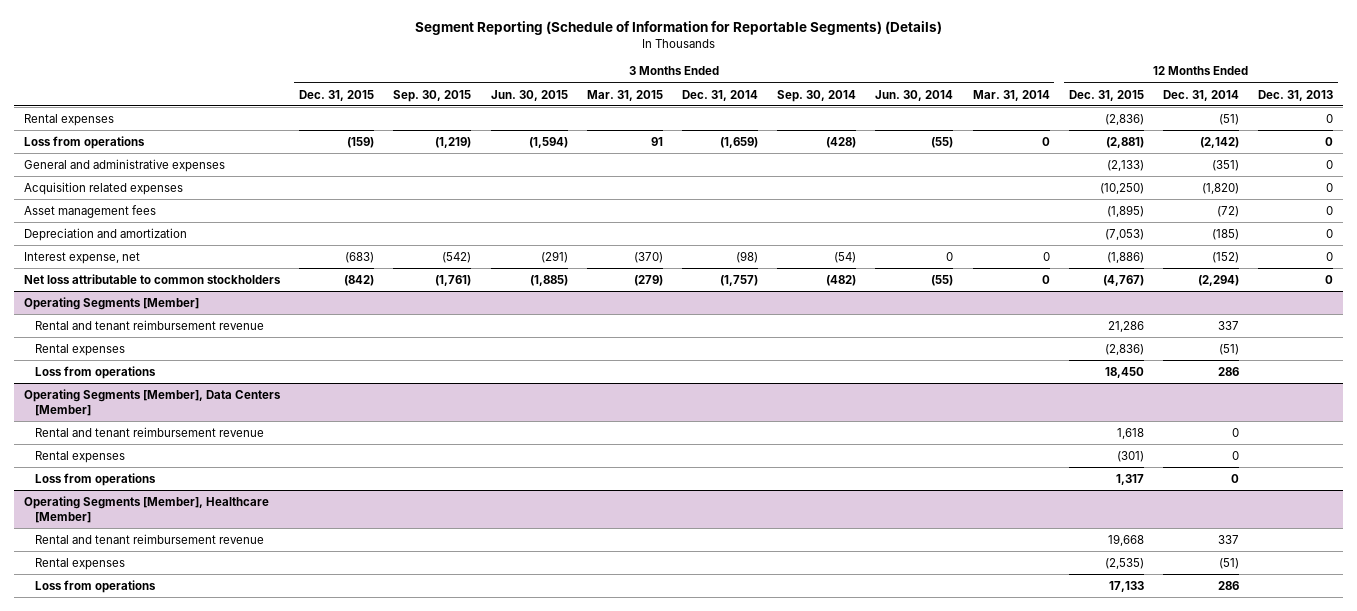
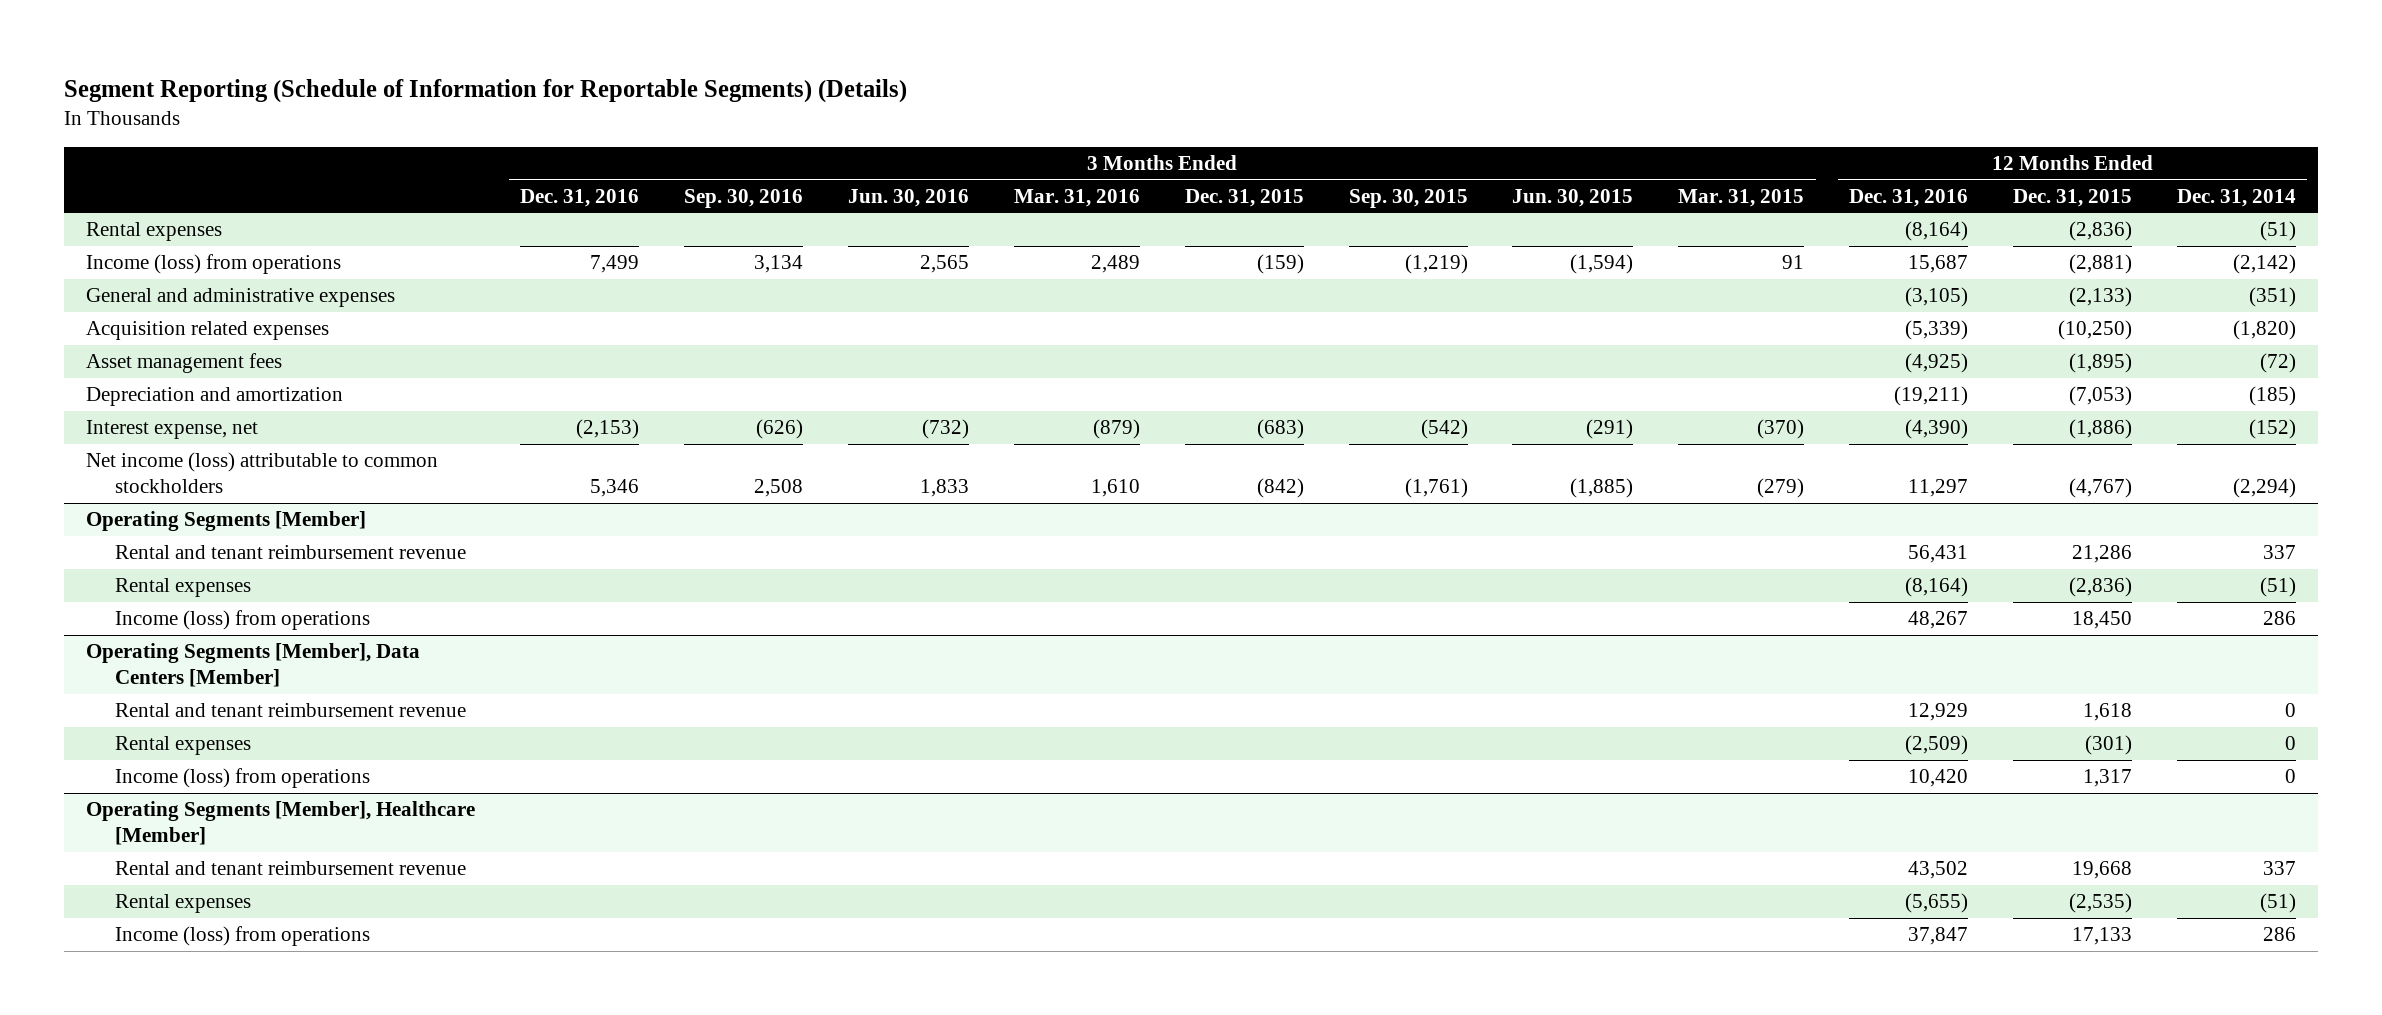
- | 3 Months Ended Dec. 31, 2015 | 3 Months Ended Sep. 30, 2015 | 3 Months Ended Jun. 30, 2015 | 3 Months Ended Mar. 31, 2015 | 3 Months Ended Dec. 31, 2014 | 3 Months Ended Sep. 30, 2014 | 3 Months Ended Jun. 30, 2014 | 3 Months Ended Mar. 31, 2014 | 12 Months Ended Dec. 31, 2015 | 12 Months Ended Dec. 31, 2014 | 12 Months Ended Dec. 31, 2013
+ | 3 Months Ended Dec. 31, 2016 | 3 Months Ended Sep. 30, 2016 | 3 Months Ended Jun. 30, 2016 | 3 Months Ended Mar. 31, 2016 | 3 Months Ended Dec. 31, 2015 | 3 Months Ended Sep. 30, 2015 | 3 Months Ended Jun. 30, 2015 | 3 Months Ended Mar. 31, 2015 | 12 Months Ended Dec. 31, 2016 | 12 Months Ended Dec. 31, 2015 | 12 Months Ended Dec. 31, 2014
- Loss from operations | (159) | (1,219) | (1,594) | 91 | (1,659) | (428) | (55) | 0 | (2,881) | (2,142) | 0
+ Income (loss) from operations | 7,499 | 3,134 | 2,565 | 2,489 | (159) | (1,219) | (1,594) | 91 | 15,687 | (2,881) | (2,142)
- Net loss attributable to common stockholders | (842) | (1,761) | (1,885) | (279) | (1,757) | (482) | (55) | 0 | (4,767) | (2,294) | 0
+ Net income (loss) attributable to common stockholders | 5,346 | 2,508 | 1,833 | 1,610 | (842) | (1,761) | (1,885) | (279) | 11,297 | (4,767) | (2,294)
@ Operating Segments [Member]
- Loss from operations | | | | | | | | | 18,450 | 286 |
+ Income (loss) from operations | | | | | | | | | 48,267 | 18,450 | 286
@ Operating Segments [Member], Data Centers [Member]
- Loss from operations | | | | | | | | | 1,317 | 0 |
+ Income (loss) from operations | | | | | | | | | 10,420 | 1,317 | 0
@ Operating Segments [Member], Healthcare [Member]
- Loss from operations | | | | | | | | | 17,133 | 286 |
+ Income (loss) from operations | | | | | | | | | 37,847 | 17,133 | 286

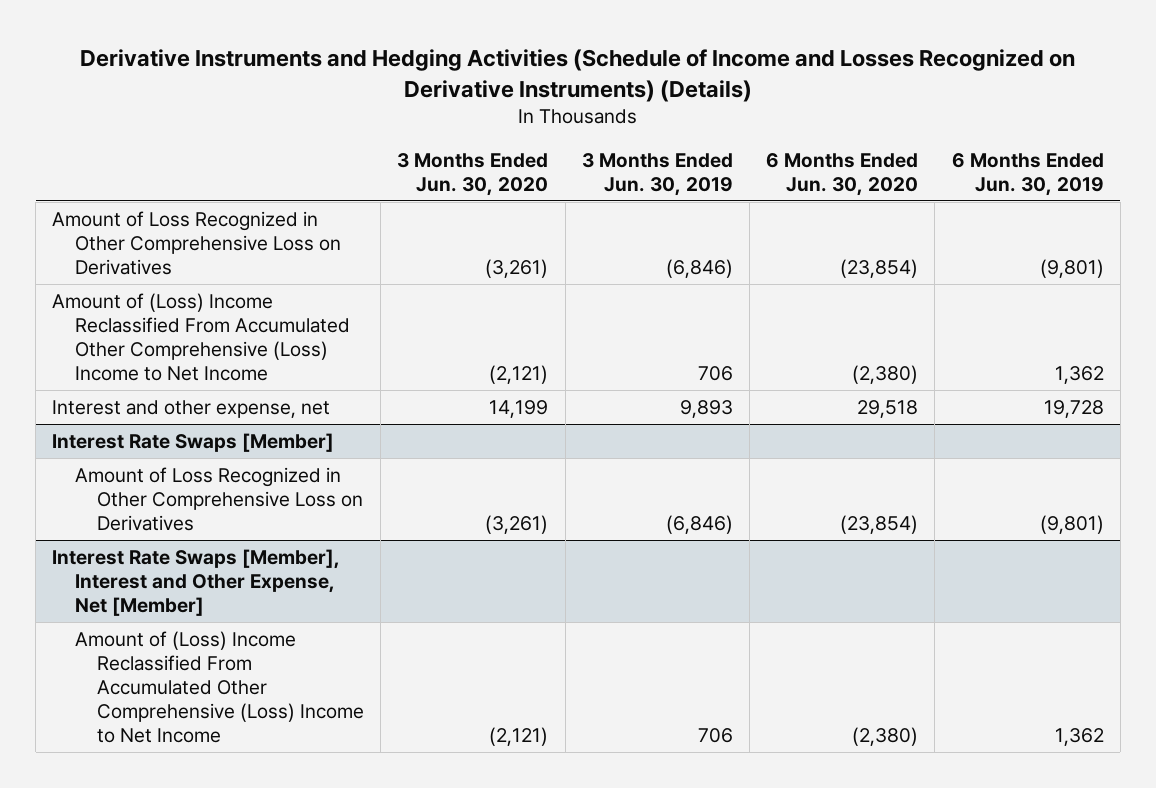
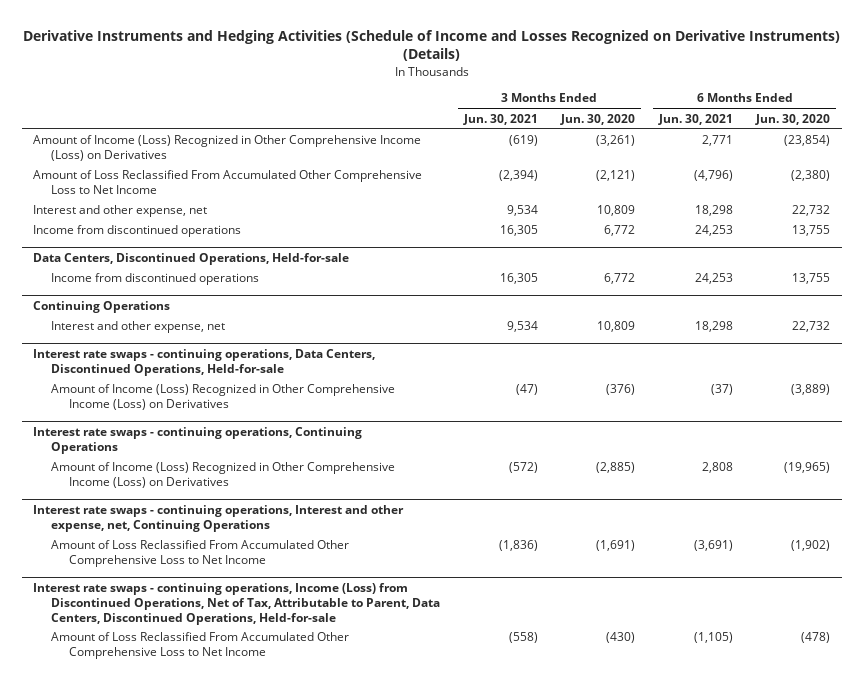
- | 3 Months Ended Jun. 30, 2020 | 3 Months Ended Jun. 30, 2019 | 6 Months Ended Jun. 30, 2020 | 6 Months Ended Jun. 30, 2019
+ | 3 Months Ended Jun. 30, 2021 | 3 Months Ended Jun. 30, 2020 | 6 Months Ended Jun. 30, 2021 | 6 Months Ended Jun. 30, 2020
- Amount of Loss Recognized in Other Comprehensive Loss on Derivatives | (3,261) | (6,846) | (23,854) | (9,801)
- Amount of (Loss) Income Reclassified From Accumulated Other Comprehensive (Loss) Income to Net Income | (2,121) | 706 | (2,380) | 1,362
- Interest and other expense, net | 14,199 | 9,893 | 29,518 | 19,728
- Interest Rate Swaps [Member]
- Amount of Loss Recognized in Other Comprehensive Loss on Derivatives | (3,261) | (6,846) | (23,854) | (9,801)
- Interest Rate Swaps [Member], Interest and Other Expense, Net [Member]
- Amount of (Loss) Income Reclassified From Accumulated Other Comprehensive (Loss) Income to Net Income | (2,121) | 706 | (2,380) | 1,362
+ Amount of Income (Loss) Recognized in Other Comprehensive Income (Loss) on Derivatives | (619) | (3,261) | 2,771 | (23,854)
+ Amount of Loss Reclassified From Accumulated Other Comprehensive Loss to Net Income | (2,394) | (2,121) | (4,796) | (2,380)
+ Interest and other expense, net | 9,534 | 10,809 | 18,298 | 22,732
+ Income from discontinued operations | 16,305 | 6,772 | 24,253 | 13,755
+ Data Centers, Discontinued Operations, Held-for-sale
+ Income from discontinued operations | 16,305 | 6,772 | 24,253 | 13,755
+ Continuing Operations
+ Interest and other expense, net | 9,534 | 10,809 | 18,298 | 22,732
+ Interest rate swaps - continuing operations, Data Centers, Discontinued Operations, Held-for-sale
+ Amount of Income (Loss) Recognized in Other Comprehensive Income (Loss) on Derivatives | (47) | (376) | (37) | (3,889)
+ Interest rate swaps - continuing operations, Continuing Operations
+ Amount of Income (Loss) Recognized in Other Comprehensive Income (Loss) on Derivatives | (572) | (2,885) | 2,808 | (19,965)
+ Interest rate swaps - continuing operations, Interest and other expense, net, Continuing Operations
+ Amount of Loss Reclassified From Accumulated Other Comprehensive Loss to Net Income | (1,836) | (1,691) | (3,691) | (1,902)
+ Interest rate swaps - continuing operations, Income (Loss) from Discontinued Operations, Net of Tax, Attributable to Parent, Data Centers, Discontinued Operations, Held-for-sale
+ Amount of Loss Reclassified From Accumulated Other Comprehensive Loss to Net Income | (558) | (430) | (1,105) | (478)

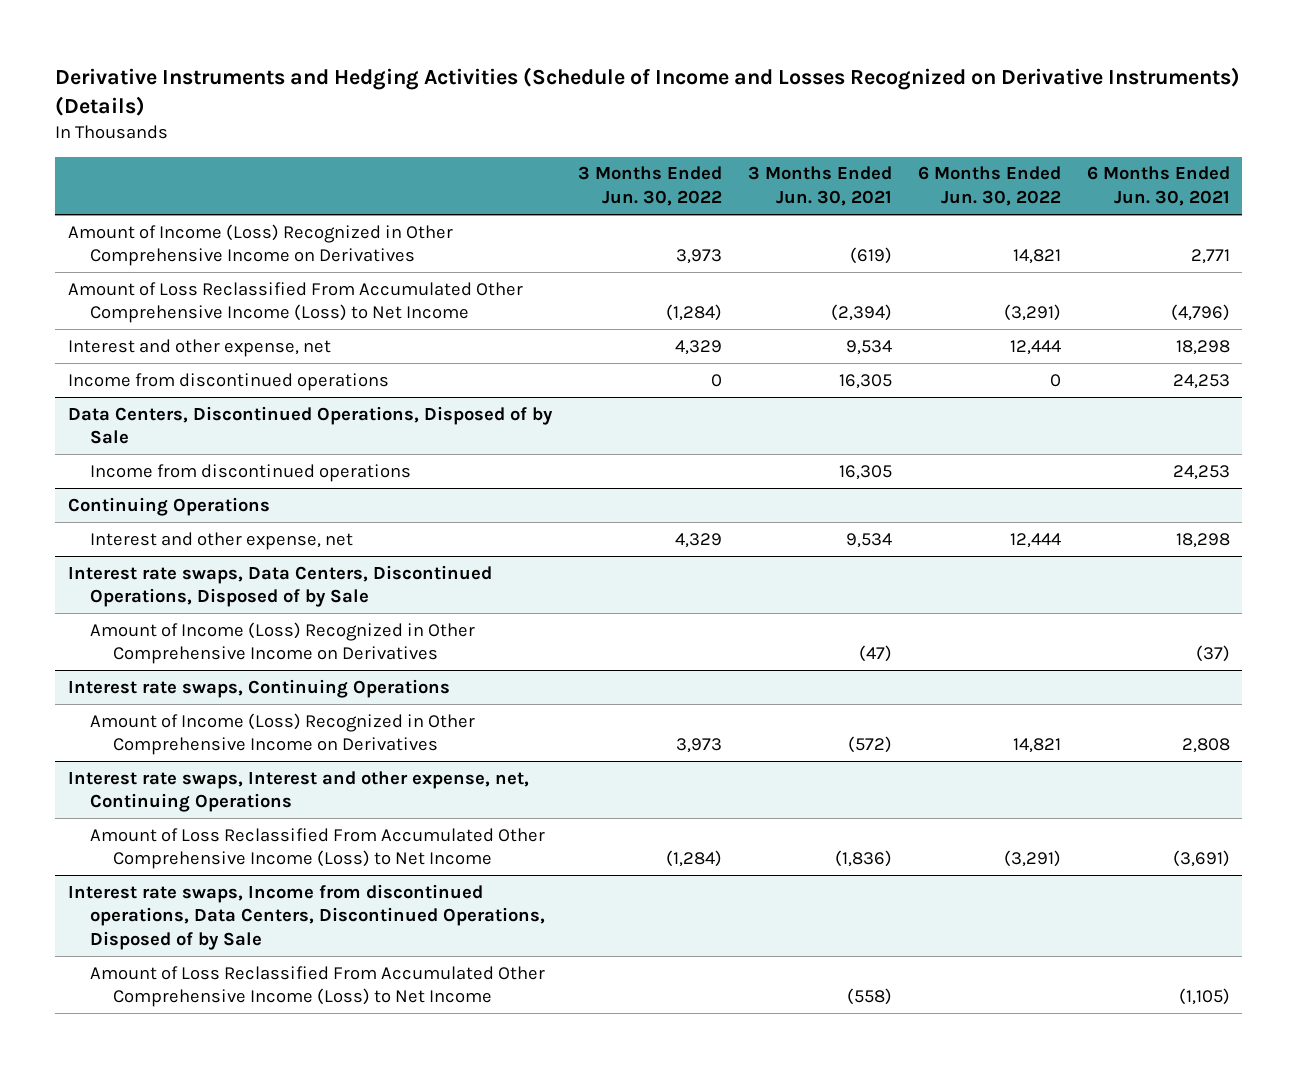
- | 3 Months Ended Jun. 30, 2021 | 3 Months Ended Jun. 30, 2020 | 6 Months Ended Jun. 30, 2021 | 6 Months Ended Jun. 30, 2020
+ | 3 Months Ended Jun. 30, 2022 | 3 Months Ended Jun. 30, 2021 | 6 Months Ended Jun. 30, 2022 | 6 Months Ended Jun. 30, 2021
- Amount of Income (Loss) Recognized in Other Comprehensive Income (Loss) on Derivatives | (619) | (3,261) | 2,771 | (23,854)
- Amount of Loss Reclassified From Accumulated Other Comprehensive Loss to Net Income | (2,394) | (2,121) | (4,796) | (2,380)
+ Amount of Income (Loss) Recognized in Other Comprehensive Income on Derivatives | 3,973 | (619) | 14,821 | 2,771
+ Amount of Loss Reclassified From Accumulated Other Comprehensive Income (Loss) to Net Income | (1,284) | (2,394) | (3,291) | (4,796)
- Data Centers, Discontinued Operations, Held-for-sale
+ Data Centers, Discontinued Operations, Disposed of by Sale
- Interest rate swaps - continuing operations, Data Centers, Discontinued Operations, Held-for-sale
- Amount of Income (Loss) Recognized in Other Comprehensive Income (Loss) on Derivatives | (47) | (376) | (37) | (3,889)
- Interest rate swaps - continuing operations, Continuing Operations
- Amount of Income (Loss) Recognized in Other Comprehensive Income (Loss) on Derivatives | (572) | (2,885) | 2,808 | (19,965)
- Interest rate swaps - continuing operations, Interest and other expense, net, Continuing Operations
- Amount of Loss Reclassified From Accumulated Other Comprehensive Loss to Net Income | (1,836) | (1,691) | (3,691) | (1,902)
- Interest rate swaps - continuing operations, Income (Loss) from Discontinued Operations, Net of Tax, Attributable to Parent, Data Centers, Discontinued Operations, Held-for-sale
- Amount of Loss Reclassified From Accumulated Other Comprehensive Loss to Net Income | (558) | (430) | (1,105) | (478)
+ Interest rate swaps, Data Centers, Discontinued Operations, Disposed of by Sale
+ Amount of Income (Loss) Recognized in Other Comprehensive Income on Derivatives | | (47) | | (37)
+ Interest rate swaps, Continuing Operations
+ Amount of Income (Loss) Recognized in Other Comprehensive Income on Derivatives | 3,973 | (572) | 14,821 | 2,808
+ Interest rate swaps, Interest and other expense, net, Continuing Operations
+ Amount of Loss Reclassified From Accumulated Other Comprehensive Income (Loss) to Net Income | (1,284) | (1,836) | (3,291) | (3,691)
+ Interest rate swaps, Income from discontinued operations, Data Centers, Discontinued Operations, Disposed of by Sale
+ Amount of Loss Reclassified From Accumulated Other Comprehensive Income (Loss) to Net Income | | (558) | | (1,105)

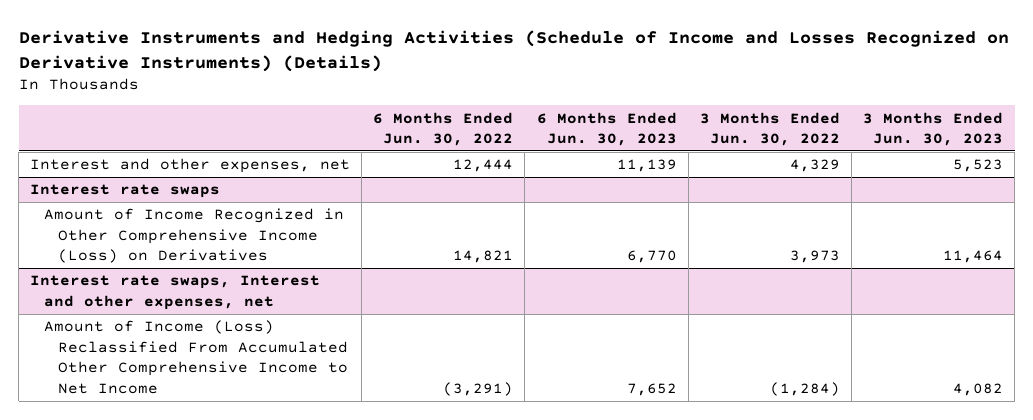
- | 3 Months Ended Jun. 30, 2022 | 3 Months Ended Jun. 30, 2021 | 6 Months Ended Jun. 30, 2022 | 6 Months Ended Jun. 30, 2021
+ | 6 Months Ended Jun. 30, 2022 | 6 Months Ended Jun. 30, 2023 | 3 Months Ended Jun. 30, 2022 | 3 Months Ended Jun. 30, 2023
- Amount of Income (Loss) Recognized in Other Comprehensive Income on Derivatives | 3,973 | (619) | 14,821 | 2,771
- Amount of Loss Reclassified From Accumulated Other Comprehensive Income (Loss) to Net Income | (1,284) | (2,394) | (3,291) | (4,796)
- Interest and other expense, net | 4,329 | 9,534 | 12,444 | 18,298
- Income from discontinued operations | 0 | 16,305 | 0 | 24,253
- Data Centers, Discontinued Operations, Disposed of by Sale
- Income from discontinued operations | | 16,305 | | 24,253
- Continuing Operations
- Interest and other expense, net | 4,329 | 9,534 | 12,444 | 18,298
- Interest rate swaps, Data Centers, Discontinued Operations, Disposed of by Sale
- Amount of Income (Loss) Recognized in Other Comprehensive Income on Derivatives | | (47) | | (37)
- Interest rate swaps, Continuing Operations
- Amount of Income (Loss) Recognized in Other Comprehensive Income on Derivatives | 3,973 | (572) | 14,821 | 2,808
- Interest rate swaps, Interest and other expense, net, Continuing Operations
- Amount of Loss Reclassified From Accumulated Other Comprehensive Income (Loss) to Net Income | (1,284) | (1,836) | (3,291) | (3,691)
- Interest rate swaps, Income from discontinued operations, Data Centers, Discontinued Operations, Disposed of by Sale
- Amount of Loss Reclassified From Accumulated Other Comprehensive Income (Loss) to Net Income | | (558) | | (1,105)
+ Interest and other expenses, net | 12,444 | 11,139 | 4,329 | 5,523
+ Interest rate swaps
+ Amount of Income Recognized in Other Comprehensive Income (Loss) on Derivatives | 14,821 | 6,770 | 3,973 | 11,464
+ Interest rate swaps, Interest and other expenses, net
+ Amount of Income (Loss) Reclassified From Accumulated Other Comprehensive Income to Net Income | (3,291) | 7,652 | (1,284) | 4,082

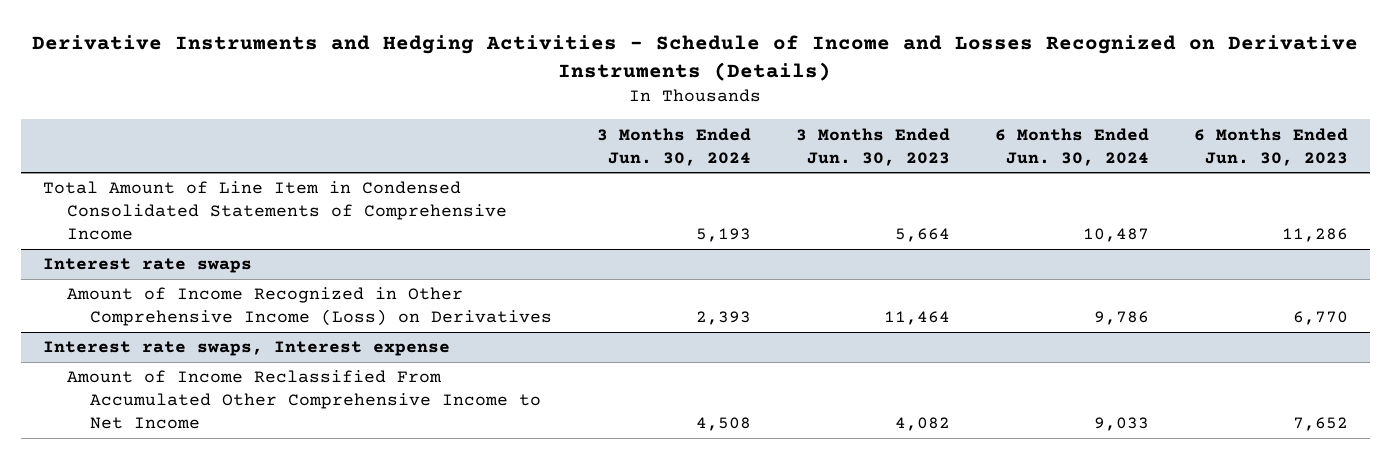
- Derivative Instruments and Hedging Activities (Schedule of Income and Losses Recognized on Derivative Instruments) (Details)
+ Derivative Instruments and Hedging Activities - Schedule of Income and Losses Recognized on Derivative Instruments (Details)
- | 6 Months Ended Jun. 30, 2022 | 6 Months Ended Jun. 30, 2023 | 3 Months Ended Jun. 30, 2022 | 3 Months Ended Jun. 30, 2023
+ | 3 Months Ended Jun. 30, 2024 | 3 Months Ended Jun. 30, 2023 | 6 Months Ended Jun. 30, 2024 | 6 Months Ended Jun. 30, 2023
- Interest and other expenses, net | 12,444 | 11,139 | 4,329 | 5,523
+ Total Amount of Line Item in Condensed Consolidated Statements of Comprehensive Income | 5,193 | 5,664 | 10,487 | 11,286
- Interest rate swaps, Interest and other expenses, net
- Amount of Income (Loss) Reclassified From Accumulated Other Comprehensive Income to Net Income | (3,291) | 7,652 | (1,284) | 4,082
+ Interest rate swaps, Interest expense
+ Amount of Income Reclassified From Accumulated Other Comprehensive Income to Net Income | 4,508 | 4,082 | 9,033 | 7,652

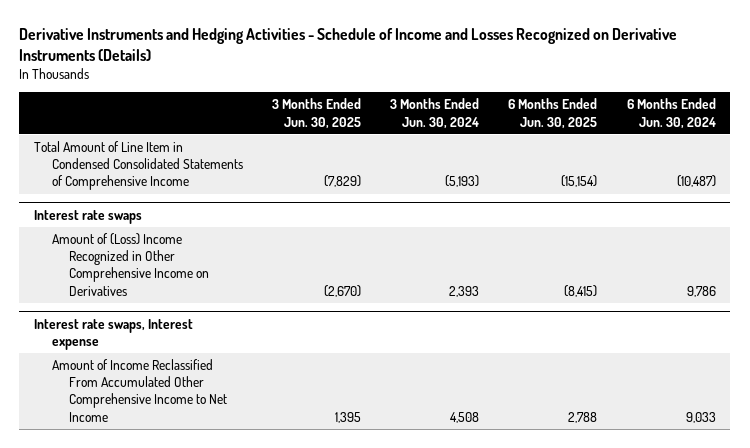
- | 3 Months Ended Jun. 30, 2024 | 3 Months Ended Jun. 30, 2023 | 6 Months Ended Jun. 30, 2024 | 6 Months Ended Jun. 30, 2023
+ | 3 Months Ended Jun. 30, 2025 | 3 Months Ended Jun. 30, 2024 | 6 Months Ended Jun. 30, 2025 | 6 Months Ended Jun. 30, 2024
- Total Amount of Line Item in Condensed Consolidated Statements of Comprehensive Income | 5,193 | 5,664 | 10,487 | 11,286
+ Total Amount of Line Item in Condensed Consolidated Statements of Comprehensive Income | (7,829) | (5,193) | (15,154) | (10,487)
@ Interest rate swaps
- Amount of Income Recognized in Other Comprehensive Income (Loss) on Derivatives | 2,393 | 11,464 | 9,786 | 6,770
+ Amount of (Loss) Income Recognized in Other Comprehensive Income on Derivatives | (2,670) | 2,393 | (8,415) | 9,786

